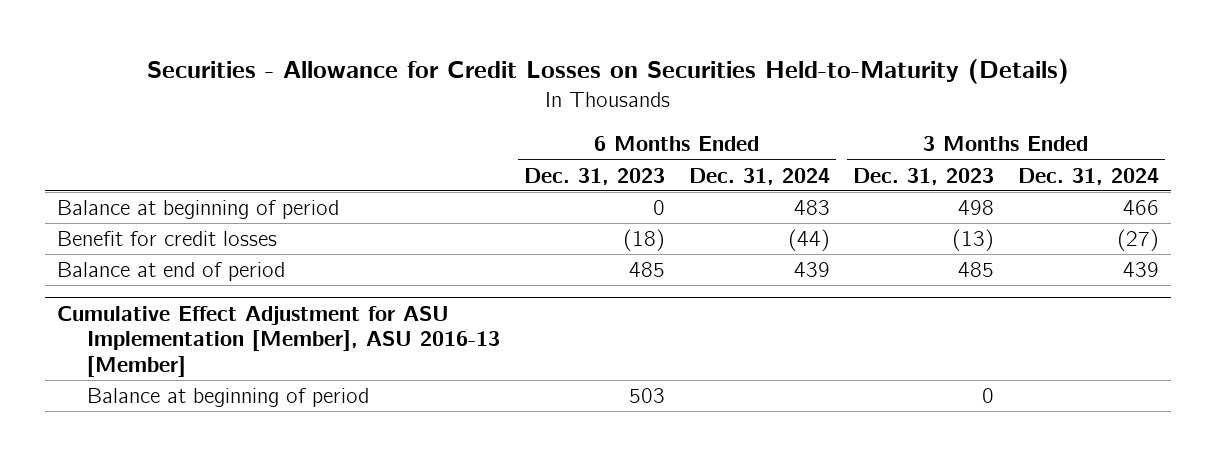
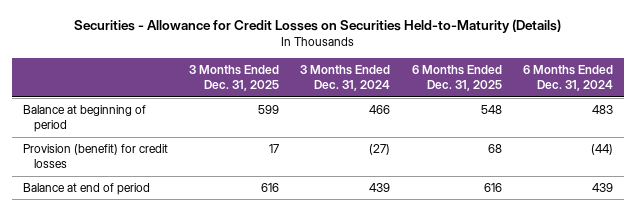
- | 6 Months Ended Dec. 31, 2023 | 6 Months Ended Dec. 31, 2024 | 3 Months Ended Dec. 31, 2023 | 3 Months Ended Dec. 31, 2024
+ | 3 Months Ended Dec. 31, 2025 | 3 Months Ended Dec. 31, 2024 | 6 Months Ended Dec. 31, 2025 | 6 Months Ended Dec. 31, 2024
- Benefit for credit losses | (18) | (44) | (13) | (27)
+ Provision (benefit) for credit losses | 17 | (27) | 68 | (44)
- Cumulative Effect Adjustment for ASU Implementation [Member], ASU 2016-13 [Member]
- Balance at beginning of period | 503 | | 0 |

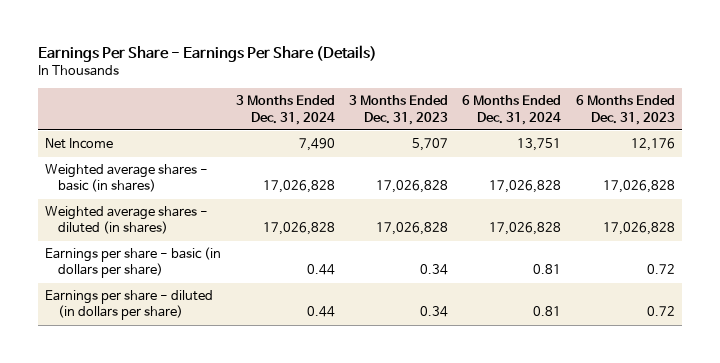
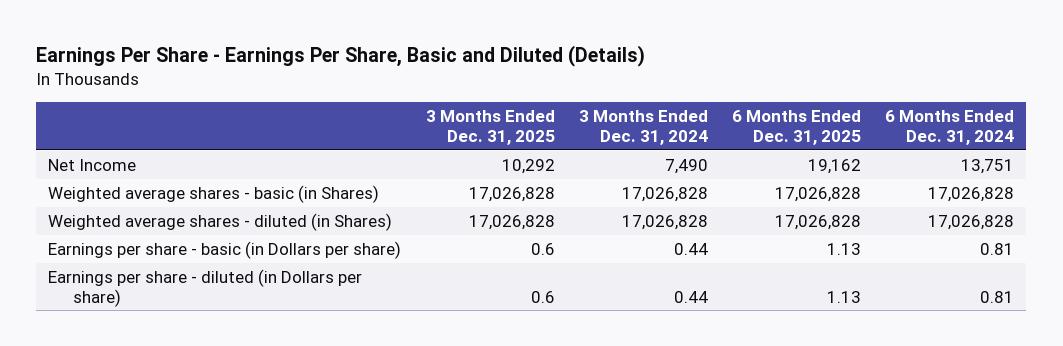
- Earnings Per Share - Earnings Per Share (Details)
+ Earnings Per Share - Earnings Per Share, Basic and Diluted (Details)
- | 3 Months Ended Dec. 31, 2024 | 3 Months Ended Dec. 31, 2023 | 6 Months Ended Dec. 31, 2024 | 6 Months Ended Dec. 31, 2023
+ | 3 Months Ended Dec. 31, 2025 | 3 Months Ended Dec. 31, 2024 | 6 Months Ended Dec. 31, 2025 | 6 Months Ended Dec. 31, 2024
- Weighted average shares - basic (in shares) | 17,026,828 | 17,026,828 | 17,026,828 | 17,026,828
- Weighted average shares - diluted (in shares) | 17,026,828 | 17,026,828 | 17,026,828 | 17,026,828
- Earnings per share - basic (in dollars per share) | 0.44 | 0.34 | 0.81 | 0.72
- Earnings per share - diluted (in dollars per share) | 0.44 | 0.34 | 0.81 | 0.72
+ Weighted average shares - basic (in Shares) | 17,026,828 | 17,026,828 | 17,026,828 | 17,026,828
+ Weighted average shares - diluted (in Shares) | 17,026,828 | 17,026,828 | 17,026,828 | 17,026,828
+ Earnings per share - basic (in Dollars per share) | 0.6 | 0.44 | 1.13 | 0.81
+ Earnings per share - diluted (in Dollars per share) | 0.6 | 0.44 | 1.13 | 0.81

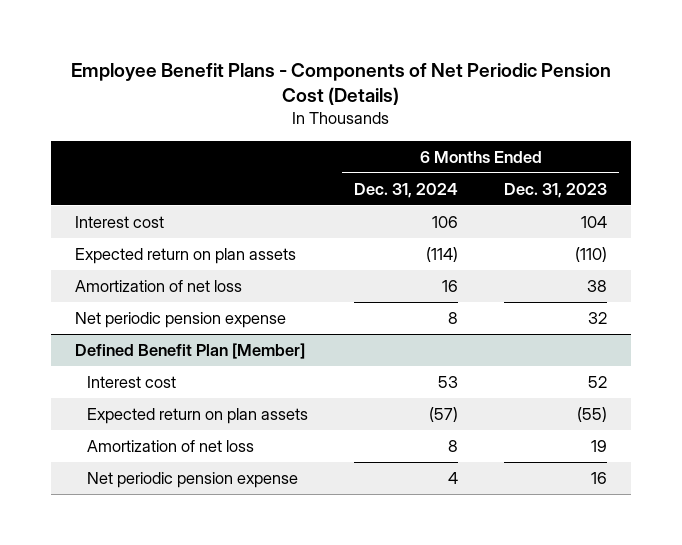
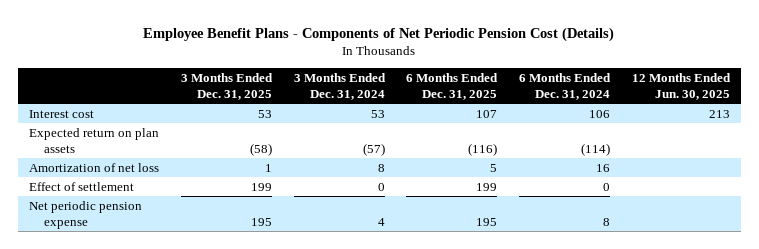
- | 6 Months Ended Dec. 31, 2024 | 6 Months Ended Dec. 31, 2023
+ | 3 Months Ended Dec. 31, 2025 | 3 Months Ended Dec. 31, 2024 | 6 Months Ended Dec. 31, 2025 | 6 Months Ended Dec. 31, 2024 | 12 Months Ended Jun. 30, 2025
+ Effect of settlement | 199 | 0 | 199 | 0 |
- Defined Benefit Plan [Member]
- Interest cost | 53 | 52
- Expected return on plan assets | (57) | (55)
- Amortization of net loss | 8 | 19
- Net periodic pension expense | 4 | 16

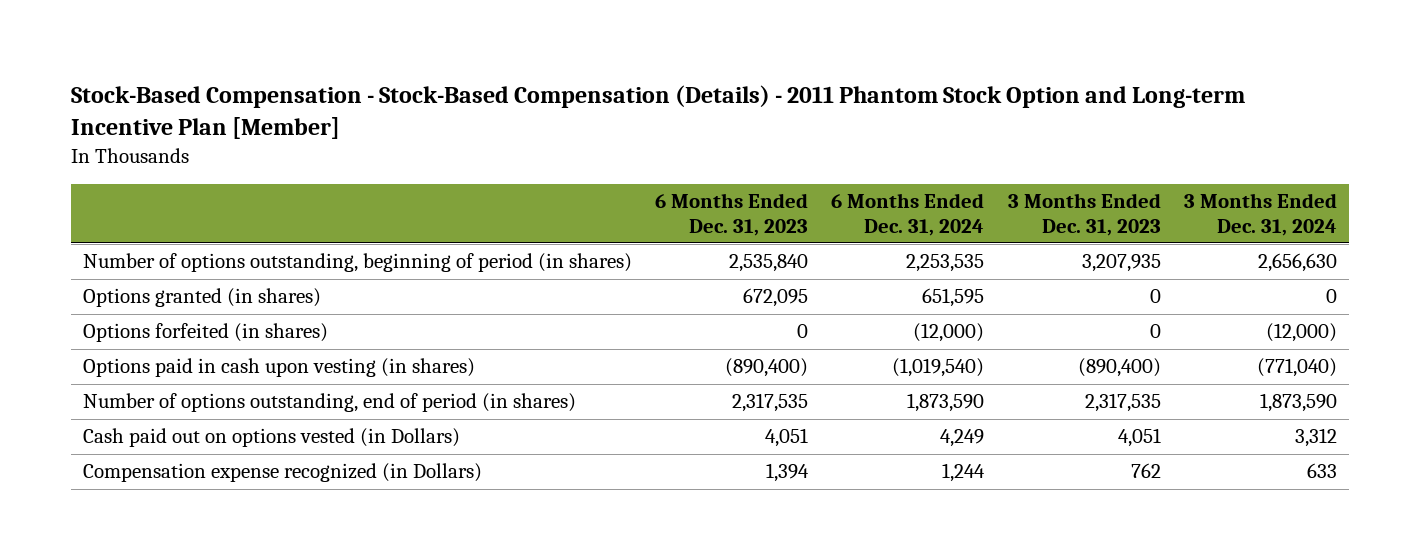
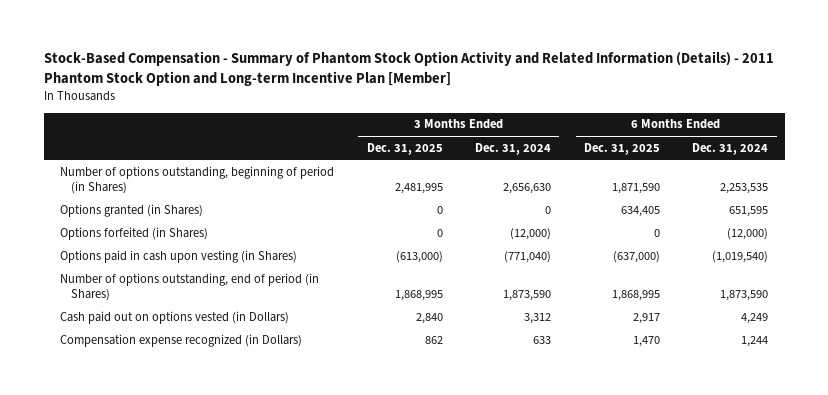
- Stock-Based Compensation - Stock-Based Compensation (Details) - 2011 Phantom Stock Option and Long-term Incentive Plan [Member]
+ Stock-Based Compensation - Summary of Phantom Stock Option Activity and Related Information (Details) - 2011 Phantom Stock Option and Long-term Incentive Plan [Member]
- | 6 Months Ended Dec. 31, 2023 | 6 Months Ended Dec. 31, 2024 | 3 Months Ended Dec. 31, 2023 | 3 Months Ended Dec. 31, 2024
+ | 3 Months Ended Dec. 31, 2025 | 3 Months Ended Dec. 31, 2024 | 6 Months Ended Dec. 31, 2025 | 6 Months Ended Dec. 31, 2024
- Number of options outstanding, beginning of period (in shares) | 2,535,840 | 2,253,535 | 3,207,935 | 2,656,630
- Options granted (in shares) | 672,095 | 651,595 | 0 | 0
- Options forfeited (in shares) | 0 | (12,000) | 0 | (12,000)
- Options paid in cash upon vesting (in shares) | (890,400) | (1,019,540) | (890,400) | (771,040)
- Number of options outstanding, end of period (in shares) | 2,317,535 | 1,873,590 | 2,317,535 | 1,873,590
+ Number of options outstanding, beginning of period (in Shares) | 2,481,995 | 2,656,630 | 1,871,590 | 2,253,535
+ Options granted (in Shares) | 0 | 0 | 634,405 | 651,595
+ Options forfeited (in Shares) | 0 | (12,000) | 0 | (12,000)
+ Options paid in cash upon vesting (in Shares) | (613,000) | (771,040) | (637,000) | (1,019,540)
+ Number of options outstanding, end of period (in Shares) | 1,868,995 | 1,873,590 | 1,868,995 | 1,873,590

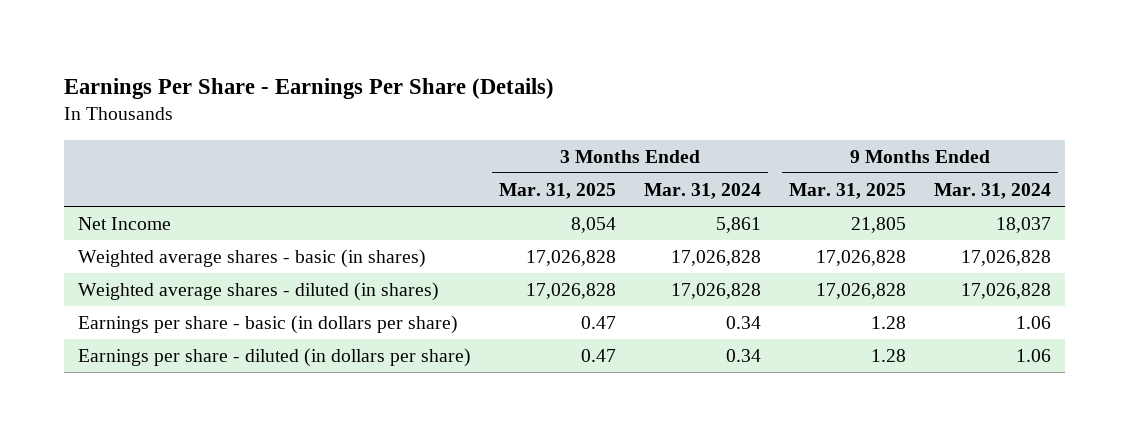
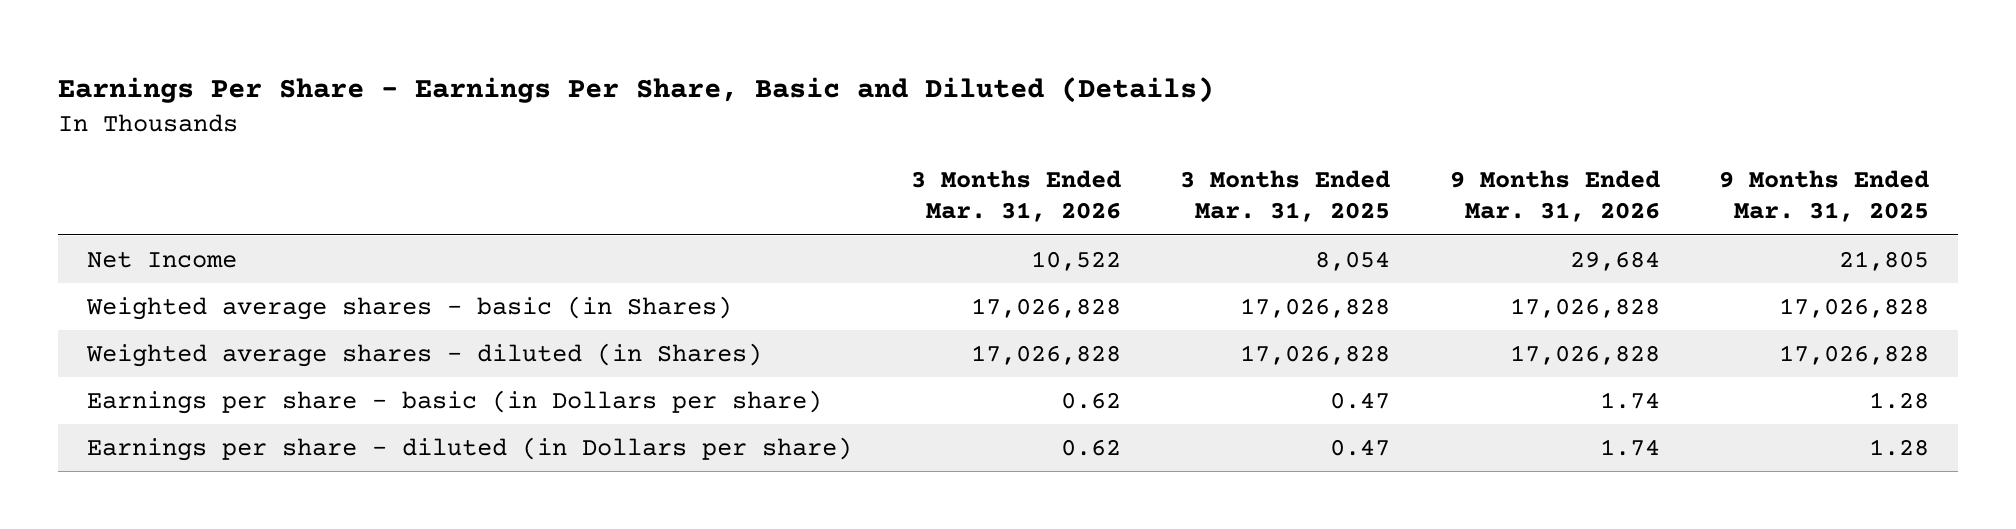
- Earnings Per Share - Earnings Per Share (Details)
+ Earnings Per Share - Earnings Per Share, Basic and Diluted (Details)
- | 3 Months Ended Mar. 31, 2025 | 3 Months Ended Mar. 31, 2024 | 9 Months Ended Mar. 31, 2025 | 9 Months Ended Mar. 31, 2024
+ | 3 Months Ended Mar. 31, 2026 | 3 Months Ended Mar. 31, 2025 | 9 Months Ended Mar. 31, 2026 | 9 Months Ended Mar. 31, 2025
- Weighted average shares - basic (in shares) | 17,026,828 | 17,026,828 | 17,026,828 | 17,026,828
- Weighted average shares - diluted (in shares) | 17,026,828 | 17,026,828 | 17,026,828 | 17,026,828
- Earnings per share - basic (in dollars per share) | 0.47 | 0.34 | 1.28 | 1.06
- Earnings per share - diluted (in dollars per share) | 0.47 | 0.34 | 1.28 | 1.06
+ Weighted average shares - basic (in Shares) | 17,026,828 | 17,026,828 | 17,026,828 | 17,026,828
+ Weighted average shares - diluted (in Shares) | 17,026,828 | 17,026,828 | 17,026,828 | 17,026,828
+ Earnings per share - basic (in Dollars per share) | 0.62 | 0.47 | 1.74 | 1.28
+ Earnings per share - diluted (in Dollars per share) | 0.62 | 0.47 | 1.74 | 1.28

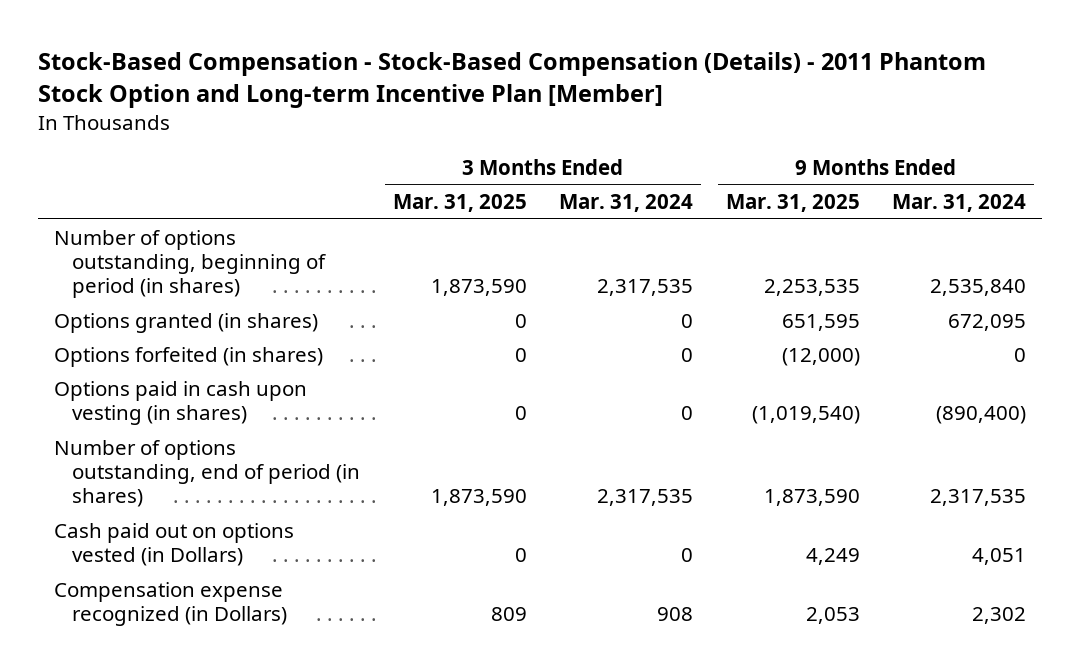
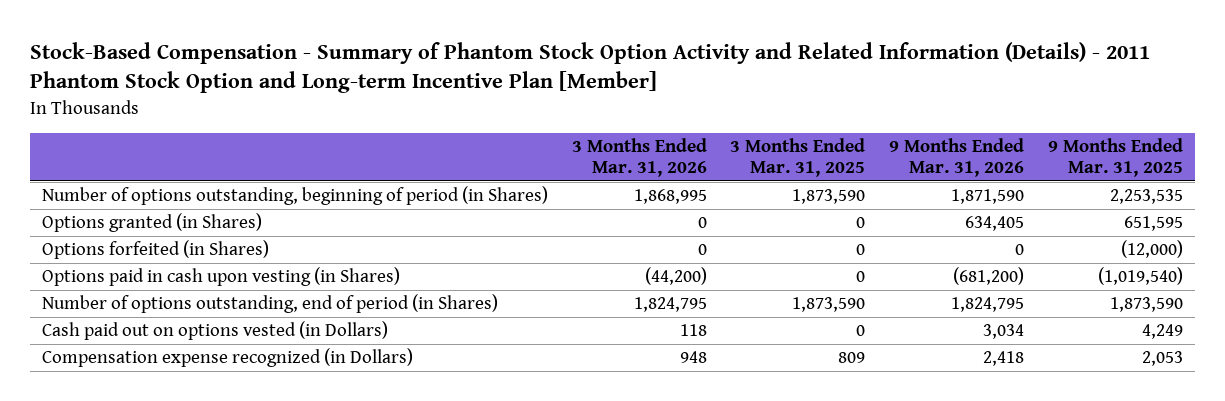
- Stock-Based Compensation - Stock-Based Compensation (Details) - 2011 Phantom Stock Option and Long-term Incentive Plan [Member]
+ Stock-Based Compensation - Summary of Phantom Stock Option Activity and Related Information (Details) - 2011 Phantom Stock Option and Long-term Incentive Plan [Member]
- | 3 Months Ended Mar. 31, 2025 | 3 Months Ended Mar. 31, 2024 | 9 Months Ended Mar. 31, 2025 | 9 Months Ended Mar. 31, 2024
+ | 3 Months Ended Mar. 31, 2026 | 3 Months Ended Mar. 31, 2025 | 9 Months Ended Mar. 31, 2026 | 9 Months Ended Mar. 31, 2025
- Number of options outstanding, beginning of period (in shares) | 1,873,590 | 2,317,535 | 2,253,535 | 2,535,840
- Options granted (in shares) | 0 | 0 | 651,595 | 672,095
- Options forfeited (in shares) | 0 | 0 | (12,000) | 0
- Options paid in cash upon vesting (in shares) | 0 | 0 | (1,019,540) | (890,400)
- Number of options outstanding, end of period (in shares) | 1,873,590 | 2,317,535 | 1,873,590 | 2,317,535
+ Number of options outstanding, beginning of period (in Shares) | 1,868,995 | 1,873,590 | 1,871,590 | 2,253,535
+ Options granted (in Shares) | 0 | 0 | 634,405 | 651,595
+ Options forfeited (in Shares) | 0 | 0 | 0 | (12,000)
+ Options paid in cash upon vesting (in Shares) | (44,200) | 0 | (681,200) | (1,019,540)
+ Number of options outstanding, end of period (in Shares) | 1,824,795 | 1,873,590 | 1,824,795 | 1,873,590

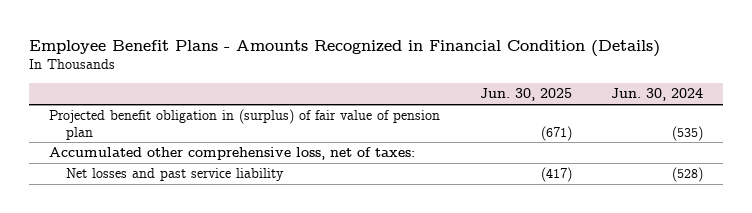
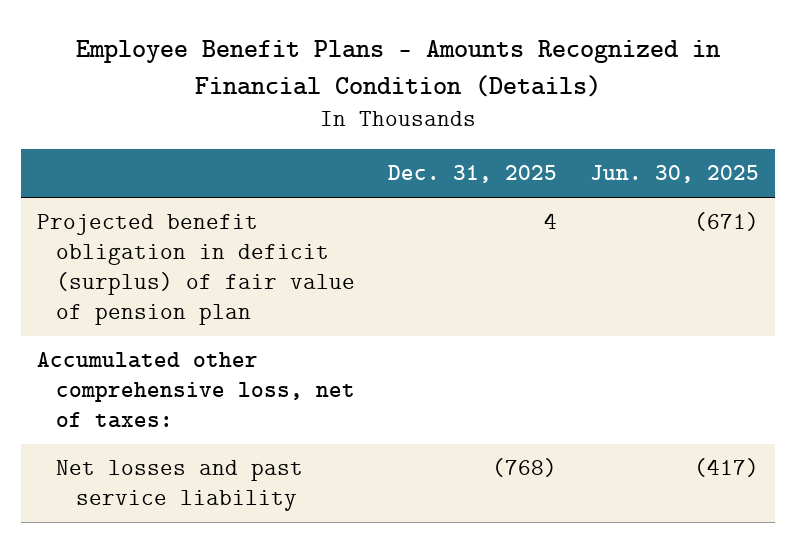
- | Jun. 30, 2025 | Jun. 30, 2024
+ | Dec. 31, 2025 | Jun. 30, 2025
- Projected benefit obligation in (surplus) of fair value of pension plan | (671) | (535)
+ Projected benefit obligation in deficit (surplus) of fair value of pension plan | 4 | (671)

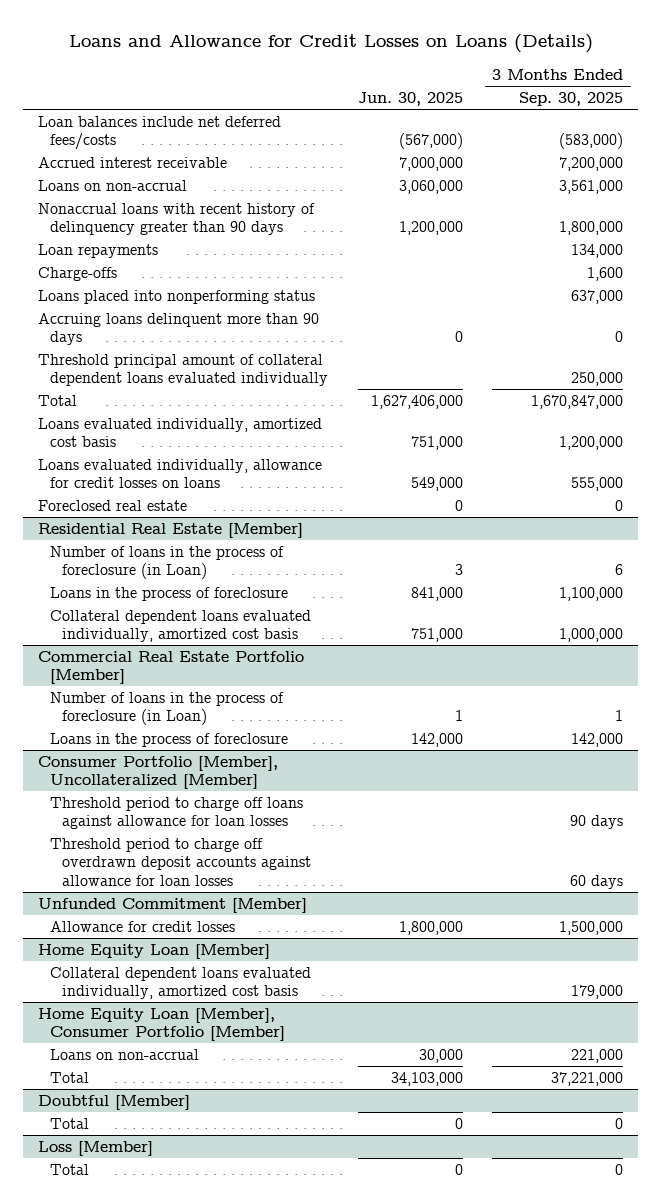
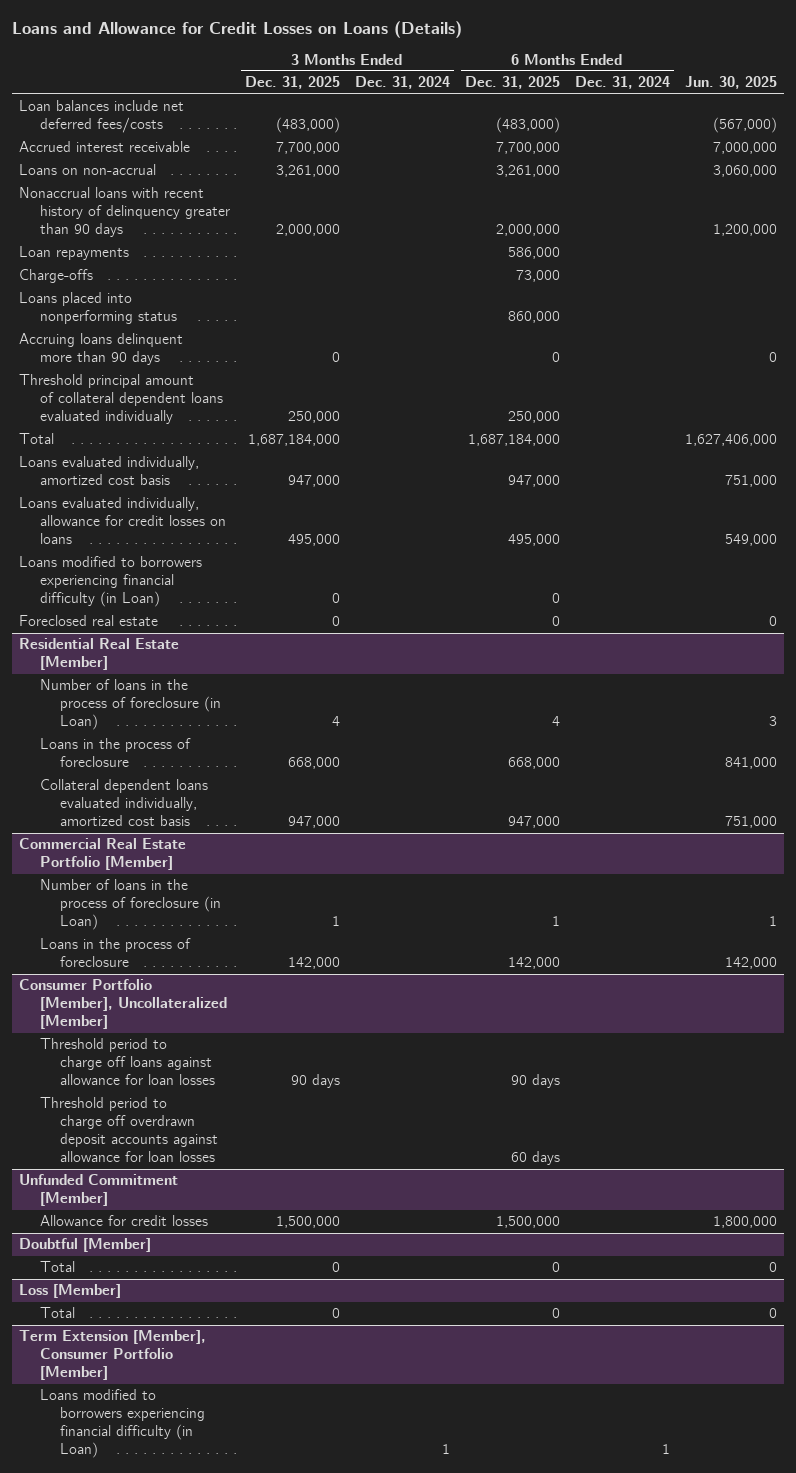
- | Jun. 30, 2025 | 3 Months Ended Sep. 30, 2025
+ | 3 Months Ended Dec. 31, 2025 | 3 Months Ended Dec. 31, 2024 | 6 Months Ended Dec. 31, 2025 | 6 Months Ended Dec. 31, 2024 | Jun. 30, 2025
+ Loans modified to borrowers experiencing financial difficulty (in Loan) | 0 | | 0 | |
- Home Equity Loan [Member]
- Collateral dependent loans evaluated individually, amortized cost basis | | 179,000
- Home Equity Loan [Member], Consumer Portfolio [Member]
- Loans on non-accrual | 30,000 | 221,000
- Total | 34,103,000 | 37,221,000
+ Term Extension [Member], Consumer Portfolio [Member]
+ Loans modified to borrowers experiencing financial difficulty (in Loan) | | 1 | | 1 |

